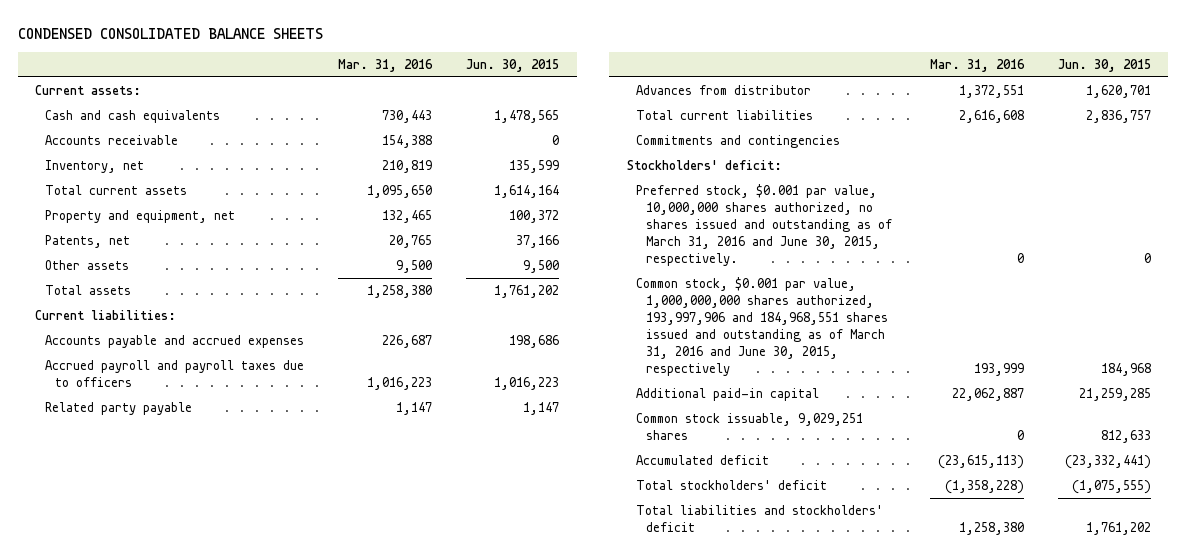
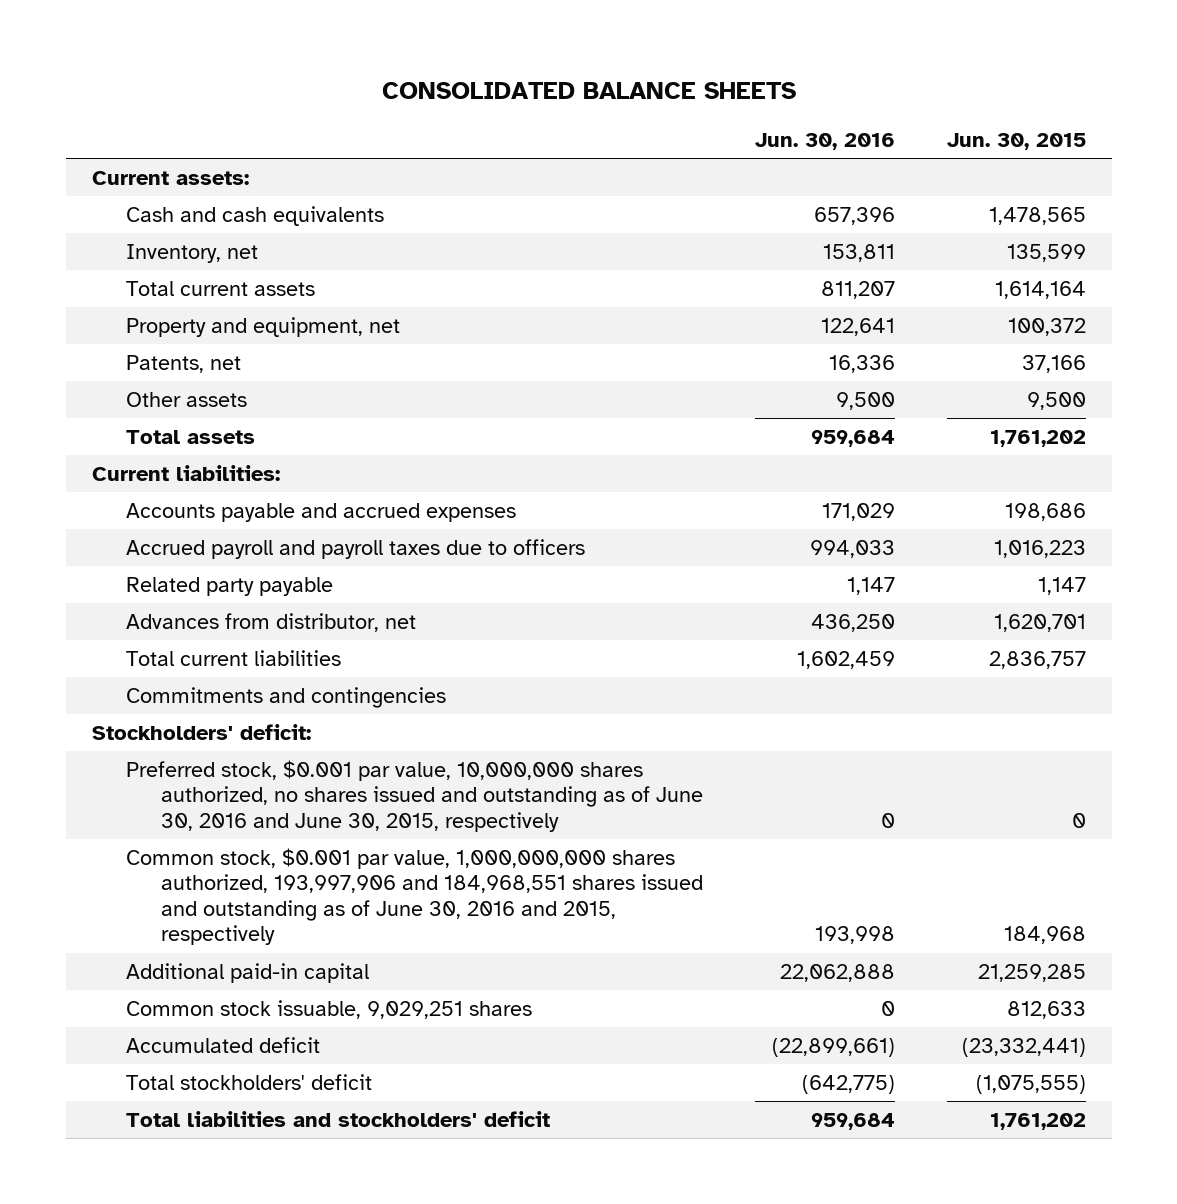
- CONDENSED CONSOLIDATED BALANCE SHEETS
+ CONSOLIDATED BALANCE SHEETS
- | Mar. 31, 2016 | Jun. 30, 2015
+ | Jun. 30, 2016 | Jun. 30, 2015
- Accounts receivable | 154,388 | 0
- Advances from distributor | 1,372,551 | 1,620,701
+ Advances from distributor, net | 436,250 | 1,620,701
- Preferred stock, $0.001 par value, 10,000,000 shares authorized, no shares issued and outstanding as of March 31, 2016 and June 30, 2015, respectively. | 0 | 0
- Common stock, $0.001 par value, 1,000,000,000 shares authorized, 193,997,906 and 184,968,551 shares issued and outstanding as of March 31, 2016 and June 30, 2015, respectively | 193,999 | 184,968
+ Preferred stock, $0.001 par value, 10,000,000 shares authorized, no shares issued and outstanding as of June 30, 2016 and June 30, 2015, respectively | 0 | 0
+ Common stock, $0.001 par value, 1,000,000,000 shares authorized, 193,997,906 and 184,968,551 shares issued and outstanding as of June 30, 2016 and 2015, respectively | 193,998 | 184,968

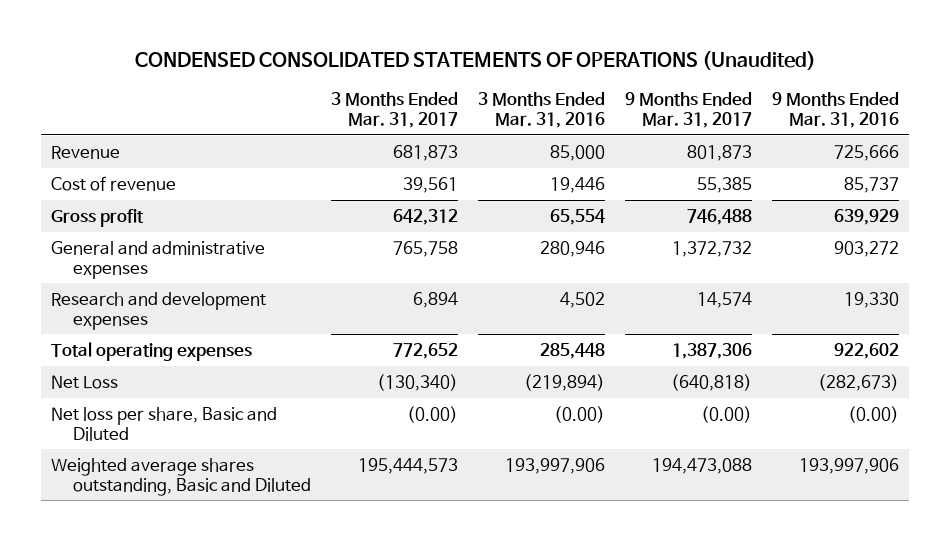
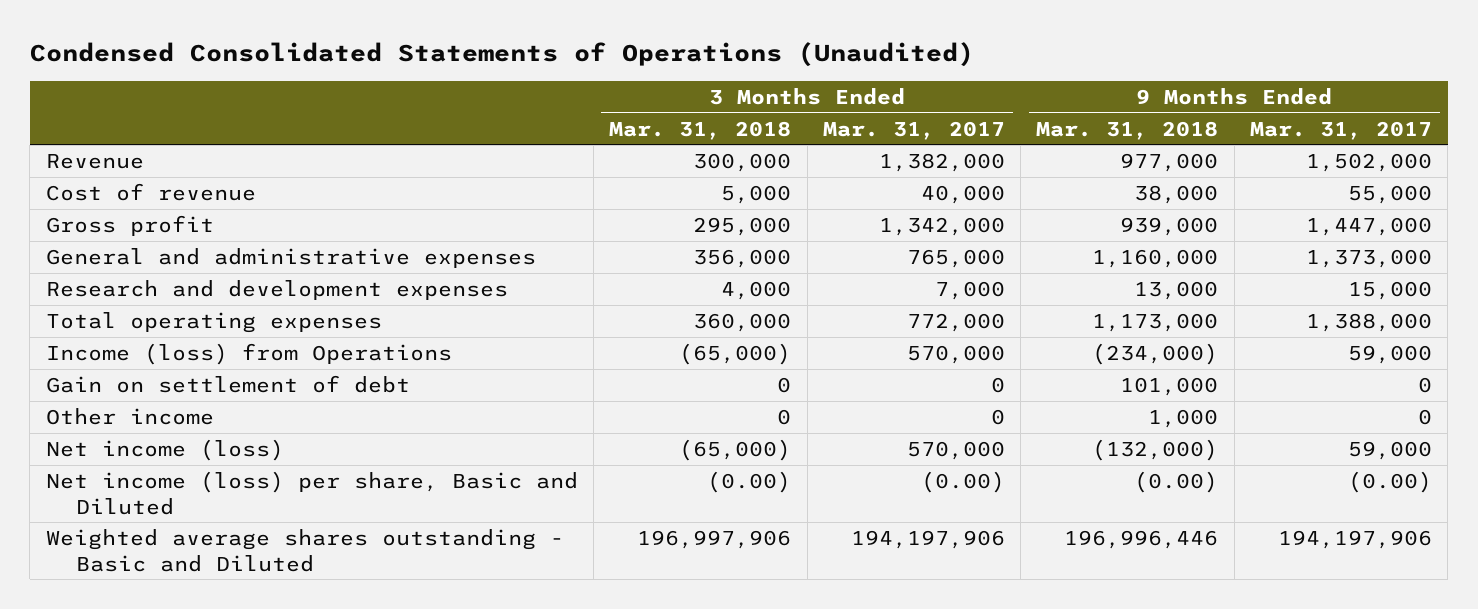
- CONDENSED CONSOLIDATED STATEMENTS OF OPERATIONS (Unaudited)
+ Condensed Consolidated Statements of Operations (Unaudited)
- | 3 Months Ended Mar. 31, 2017 | 3 Months Ended Mar. 31, 2016 | 9 Months Ended Mar. 31, 2017 | 9 Months Ended Mar. 31, 2016
+ | 3 Months Ended Mar. 31, 2018 | 3 Months Ended Mar. 31, 2017 | 9 Months Ended Mar. 31, 2018 | 9 Months Ended Mar. 31, 2017
- Revenue | 681,873 | 85,000 | 801,873 | 725,666
- Cost of revenue | 39,561 | 19,446 | 55,385 | 85,737
- Gross profit | 642,312 | 65,554 | 746,488 | 639,929
- General and administrative expenses | 765,758 | 280,946 | 1,372,732 | 903,272
- Research and development expenses | 6,894 | 4,502 | 14,574 | 19,330
- Total operating expenses | 772,652 | 285,448 | 1,387,306 | 922,602
- Net Loss | (130,340) | (219,894) | (640,818) | (282,673)
- Net loss per share, Basic and Diluted | (0.00) | (0.00) | (0.00) | (0.00)
- Weighted average shares outstanding, Basic and Diluted | 195,444,573 | 193,997,906 | 194,473,088 | 193,997,906
+ Revenue | 300,000 | 1,382,000 | 977,000 | 1,502,000
+ Cost of revenue | 5,000 | 40,000 | 38,000 | 55,000
+ Gross profit | 295,000 | 1,342,000 | 939,000 | 1,447,000
+ General and administrative expenses | 356,000 | 765,000 | 1,160,000 | 1,373,000
+ Research and development expenses | 4,000 | 7,000 | 13,000 | 15,000
+ Total operating expenses | 360,000 | 772,000 | 1,173,000 | 1,388,000
+ Income (loss) from Operations | (65,000) | 570,000 | (234,000) | 59,000
+ Gain on settlement of debt | 0 | 0 | 101,000 | 0
+ Other income | 0 | 0 | 1,000 | 0
+ Net income (loss) | (65,000) | 570,000 | (132,000) | 59,000
+ Net income (loss) per share, Basic and Diluted | (0.00) | (0.00) | (0.00) | (0.00)
+ Weighted average shares outstanding - Basic and Diluted | 196,997,906 | 194,197,906 | 196,996,446 | 194,197,906

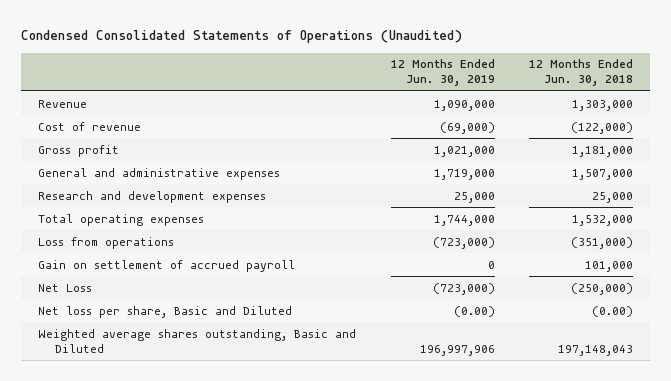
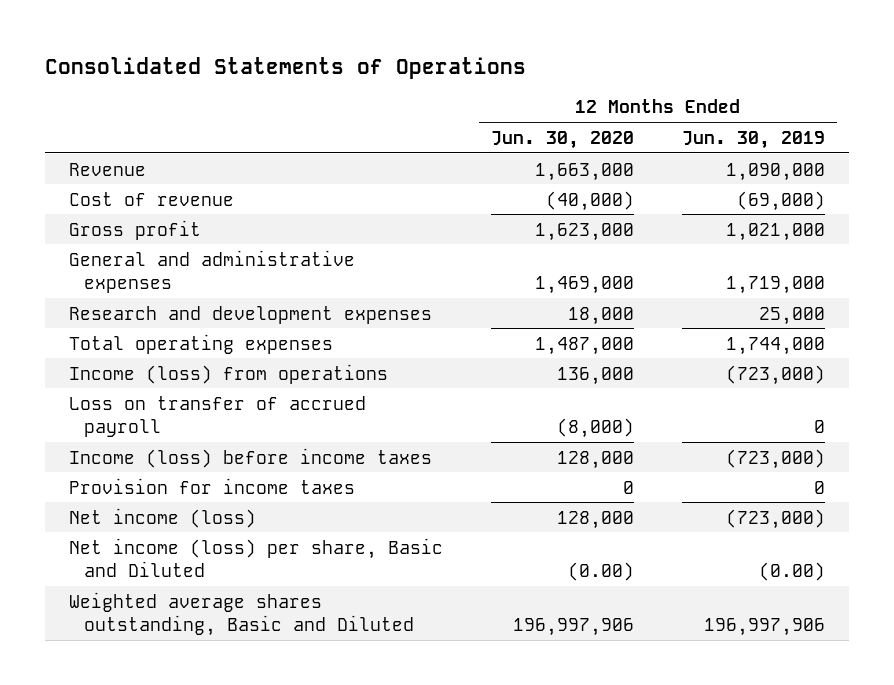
- Condensed Consolidated Statements of Operations (Unaudited)
+ Consolidated Statements of Operations
- | 12 Months Ended Jun. 30, 2019 | 12 Months Ended Jun. 30, 2018
+ | 12 Months Ended Jun. 30, 2020 | 12 Months Ended Jun. 30, 2019
- Loss from operations | (723,000) | (351,000)
- Gain on settlement of accrued payroll | 0 | 101,000
- Net Loss | (723,000) | (250,000)
- Net loss per share, Basic and Diluted | (0.00) | (0.00)
+ Income (loss) from operations | 136,000 | (723,000)
+ Loss on transfer of accrued payroll | (8,000) | 0
+ Income (loss) before income taxes | 128,000 | (723,000)
+ Provision for income taxes | 0 | 0
+ Net income (loss) | 128,000 | (723,000)
+ Net income (loss) per share, Basic and Diluted | (0.00) | (0.00)

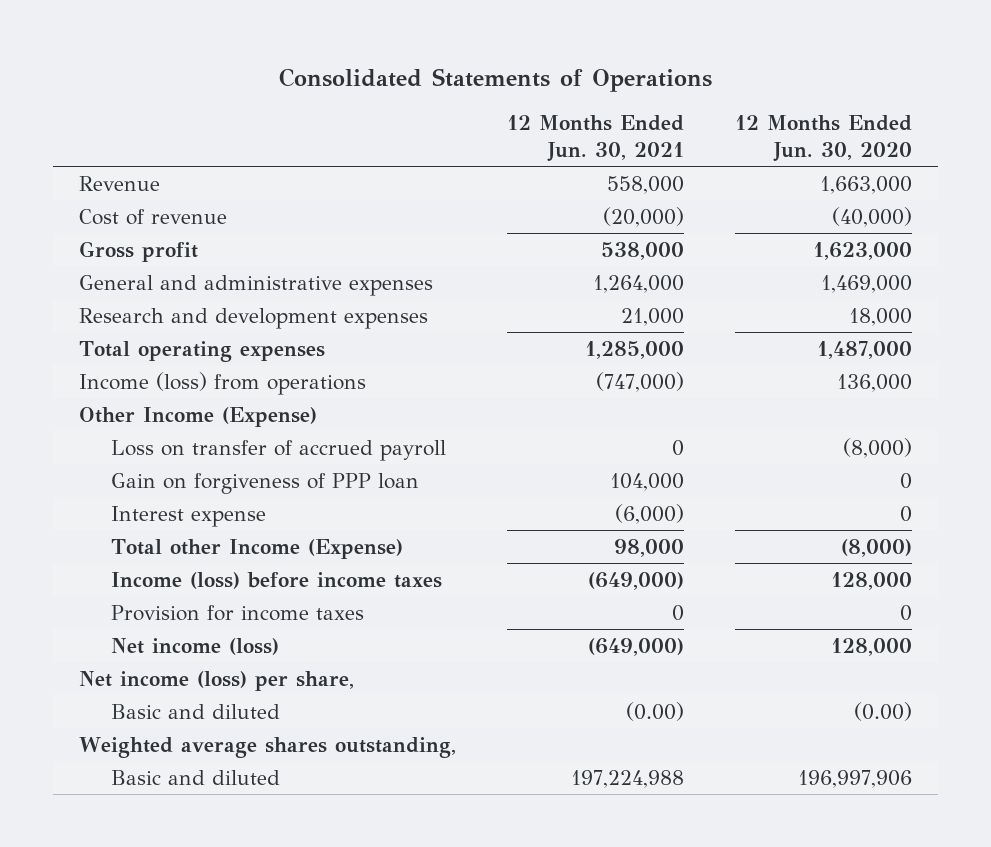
- | 12 Months Ended Jun. 30, 2020 | 12 Months Ended Jun. 30, 2019
+ | 12 Months Ended Jun. 30, 2021 | 12 Months Ended Jun. 30, 2020
+ Other Income (Expense)
+ Gain on forgiveness of PPP loan | 104,000 | 0
+ Interest expense | (6,000) | 0
+ Total other Income (Expense) | 98,000 | (8,000)
- Net income (loss) per share, Basic and Diluted | (0.00) | (0.00)
- Weighted average shares outstanding, Basic and Diluted | 196,997,906 | 196,997,906
+ Net income (loss) per share,
+ Basic and diluted | (0.00) | (0.00)
+ Weighted average shares outstanding,
+ Basic and diluted | 197,224,988 | 196,997,906

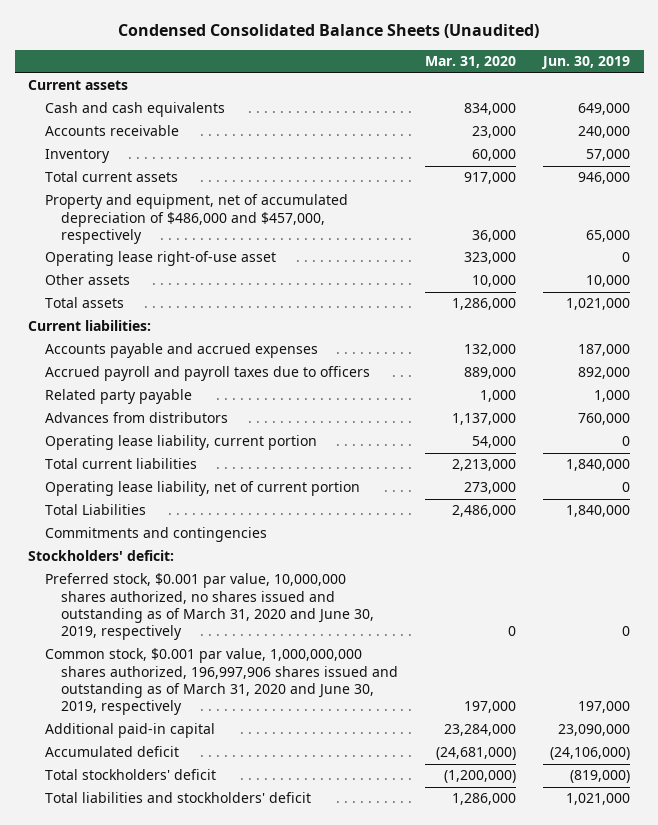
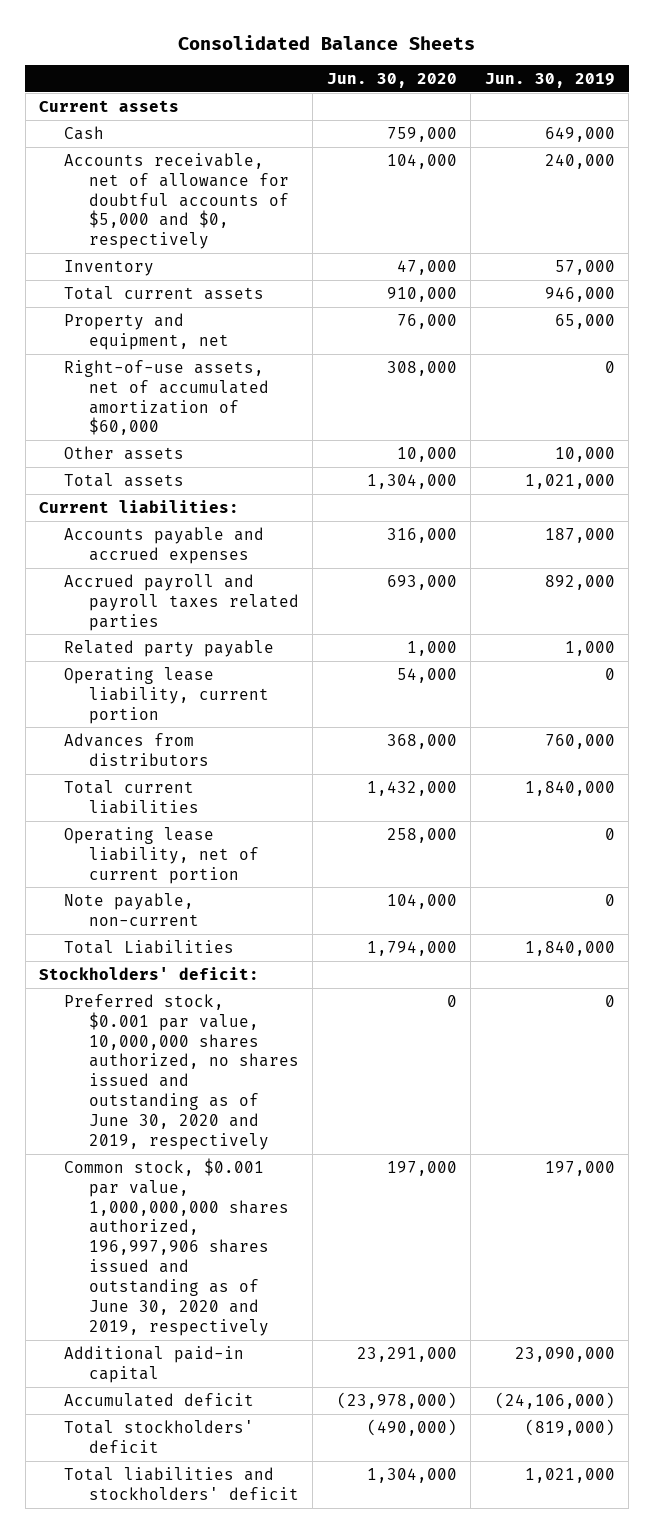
- Condensed Consolidated Balance Sheets (Unaudited)
+ Consolidated Balance Sheets
- | Mar. 31, 2020 | Jun. 30, 2019
+ | Jun. 30, 2020 | Jun. 30, 2019
- Cash and cash equivalents | 834,000 | 649,000
- Accounts receivable | 23,000 | 240,000
+ Cash | 759,000 | 649,000
+ Accounts receivable, net of allowance for doubtful accounts of $5,000 and $0, respectively | 104,000 | 240,000
- Property and equipment, net of accumulated depreciation of $486,000 and $457,000, respectively | 36,000 | 65,000
- Operating lease right-of-use asset | 323,000 | 0
+ Property and equipment, net | 76,000 | 65,000
+ Right-of-use assets, net of accumulated amortization of $60,000 | 308,000 | 0
- Accrued payroll and payroll taxes due to officers | 889,000 | 892,000
+ Accrued payroll and payroll taxes related parties | 693,000 | 892,000
moved down: Advances from distributors | 368,000 | 760,000
+ Note payable, non-current | 104,000 | 0
- Commitments and contingencies
- Preferred stock, $0.001 par value, 10,000,000 shares authorized, no shares issued and outstanding as of March 31, 2020 and June 30, 2019, respectively | 0 | 0
- Common stock, $0.001 par value, 1,000,000,000 shares authorized, 196,997,906 shares issued and outstanding as of March 31, 2020 and June 30, 2019, respectively | 197,000 | 197,000
+ Preferred stock, $0.001 par value, 10,000,000 shares authorized, no shares issued and outstanding as of June 30, 2020 and 2019, respectively | 0 | 0
+ Common stock, $0.001 par value, 1,000,000,000 shares authorized, 196,997,906 shares issued and outstanding as of June 30, 2020 and 2019, respectively | 197,000 | 197,000

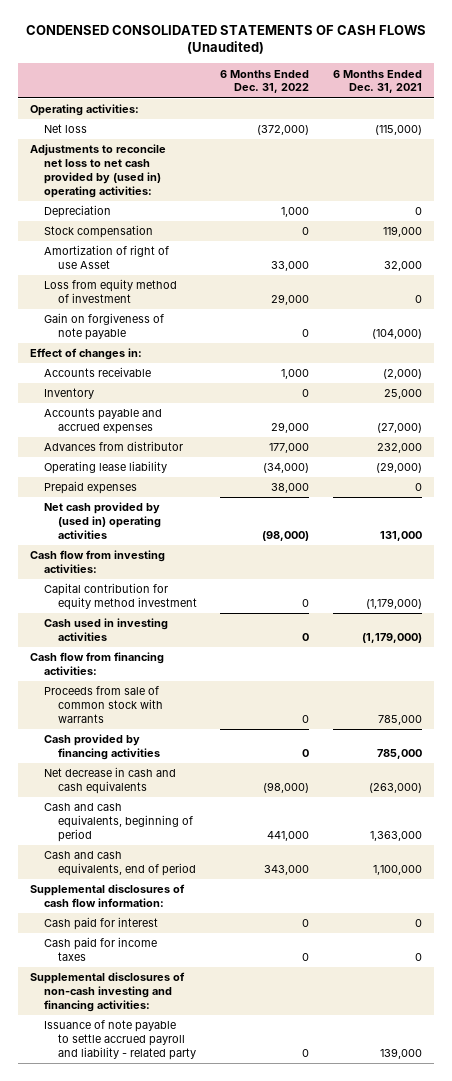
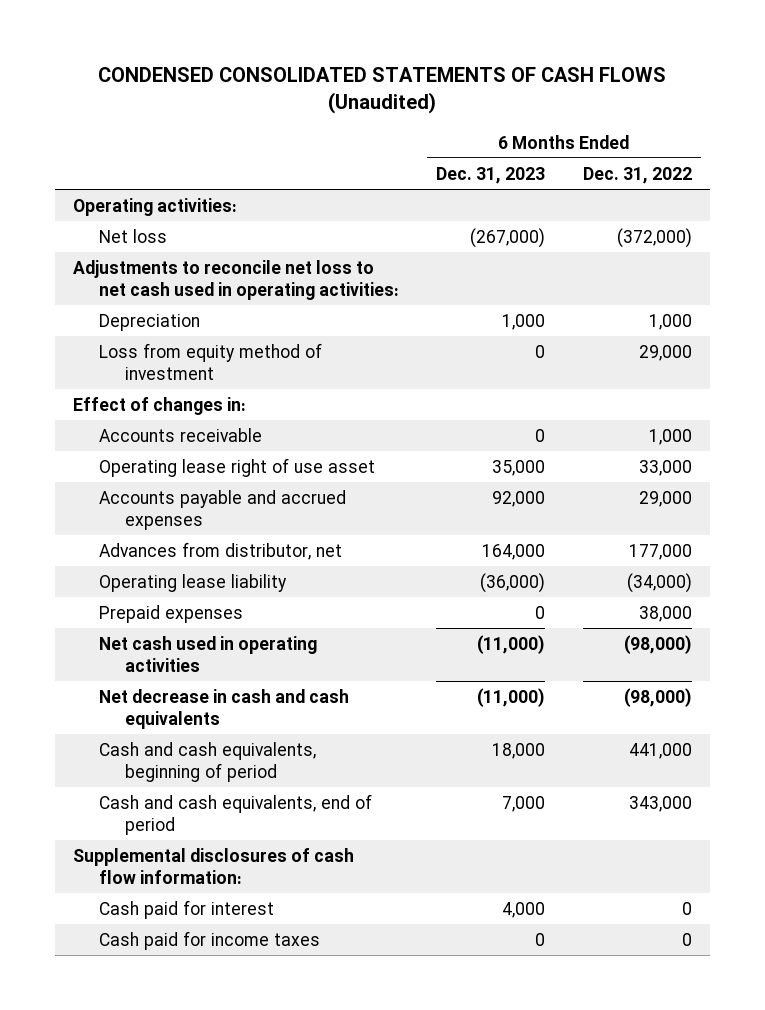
- | 6 Months Ended Dec. 31, 2022 | 6 Months Ended Dec. 31, 2021
+ | 6 Months Ended Dec. 31, 2023 | 6 Months Ended Dec. 31, 2022
- Adjustments to reconcile net loss to net cash provided by (used in) operating activities:
+ Adjustments to reconcile net loss to net cash used in operating activities:
- Stock compensation | 0 | 119,000
- Amortization of right of use Asset | 33,000 | 32,000
- Gain on forgiveness of note payable | 0 | (104,000)
- Inventory | 0 | 25,000
+ Operating lease right of use asset | 35,000 | 33,000
- Advances from distributor | 177,000 | 232,000
+ Advances from distributor, net | 164,000 | 177,000
- Net cash provided by (used in) operating activities | (98,000) | 131,000
- Cash flow from investing activities:
- Capital contribution for equity method investment | 0 | (1,179,000)
- Cash used in investing activities | 0 | (1,179,000)
- Cash flow from financing activities:
- Proceeds from sale of common stock with warrants | 0 | 785,000
- Cash provided by financing activities | 0 | 785,000
+ Net cash used in operating activities | (11,000) | (98,000)
- Supplemental disclosures of non-cash investing and financing activities:
- Issuance of note payable to settle accrued payroll and liability - related party | 0 | 139,000

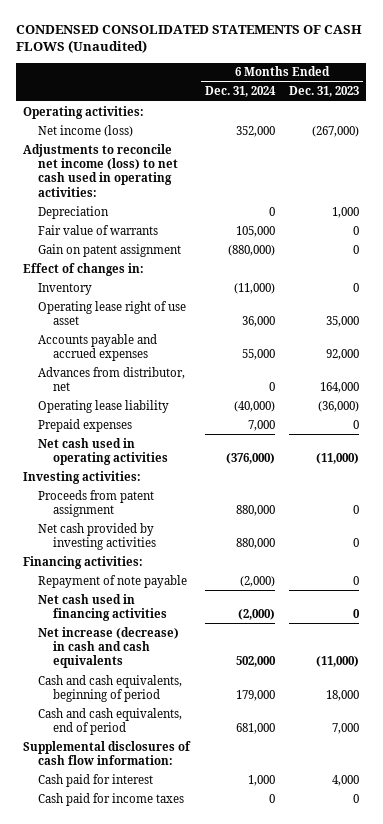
- | 6 Months Ended Dec. 31, 2023 | 6 Months Ended Dec. 31, 2022
+ | 6 Months Ended Dec. 31, 2024 | 6 Months Ended Dec. 31, 2023
- Net loss | (267,000) | (372,000)
- Adjustments to reconcile net loss to net cash used in operating activities:
+ Net income (loss) | 352,000 | (267,000)
+ Adjustments to reconcile net income (loss) to net cash used in operating activities:
- Loss from equity method of investment | 0 | 29,000
+ Fair value of warrants | 105,000 | 0
+ Gain on patent assignment | (880,000) | 0
- Accounts receivable | 0 | 1,000
+ Inventory | (11,000) | 0
- Net decrease in cash and cash equivalents | (11,000) | (98,000)
+ Investing activities:
+ Proceeds from patent assignment | 880,000 | 0
+ Net cash provided by investing activities | 880,000 | 0
+ Financing activities:
+ Repayment of note payable | (2,000) | 0
+ Net cash used in financing activities | (2,000) | 0
+ Net increase (decrease) in cash and cash equivalents | 502,000 | (11,000)

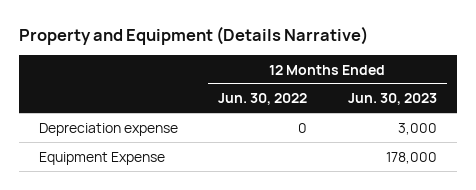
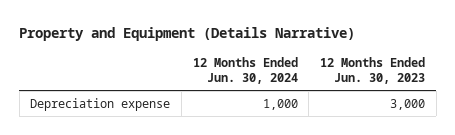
- | 12 Months Ended Jun. 30, 2022 | 12 Months Ended Jun. 30, 2023
+ | 12 Months Ended Jun. 30, 2024 | 12 Months Ended Jun. 30, 2023
- Equipment Expense | | 178,000

